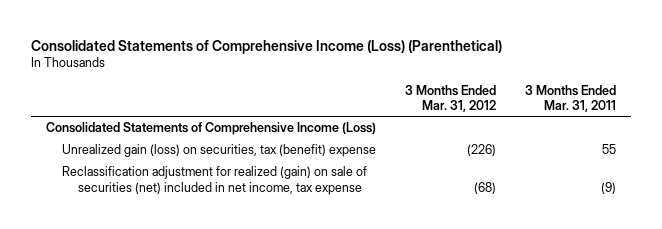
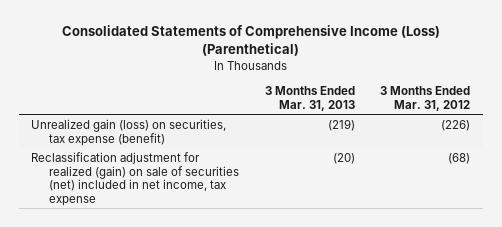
- | 3 Months Ended Mar. 31, 2012 | 3 Months Ended Mar. 31, 2011
+ | 3 Months Ended Mar. 31, 2013 | 3 Months Ended Mar. 31, 2012
- Consolidated Statements of Comprehensive Income (Loss)
- Unrealized gain (loss) on securities, tax (benefit) expense | (226) | 55
+ Unrealized gain (loss) on securities, tax expense (benefit) | (219) | (226)

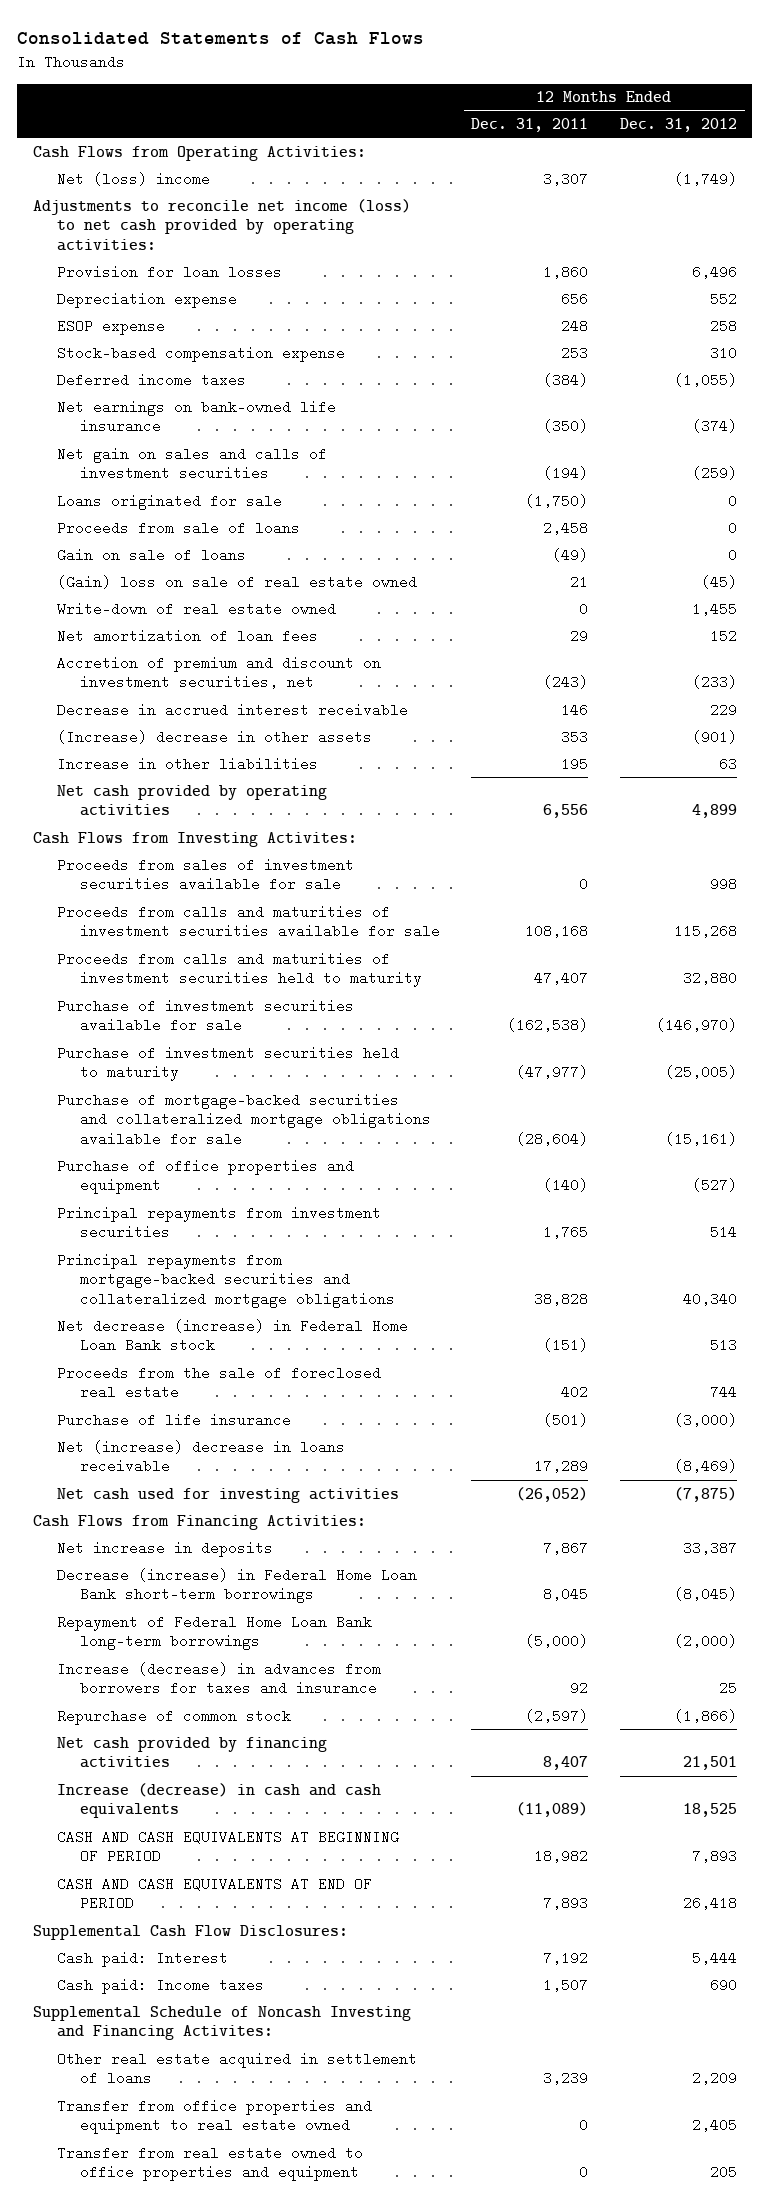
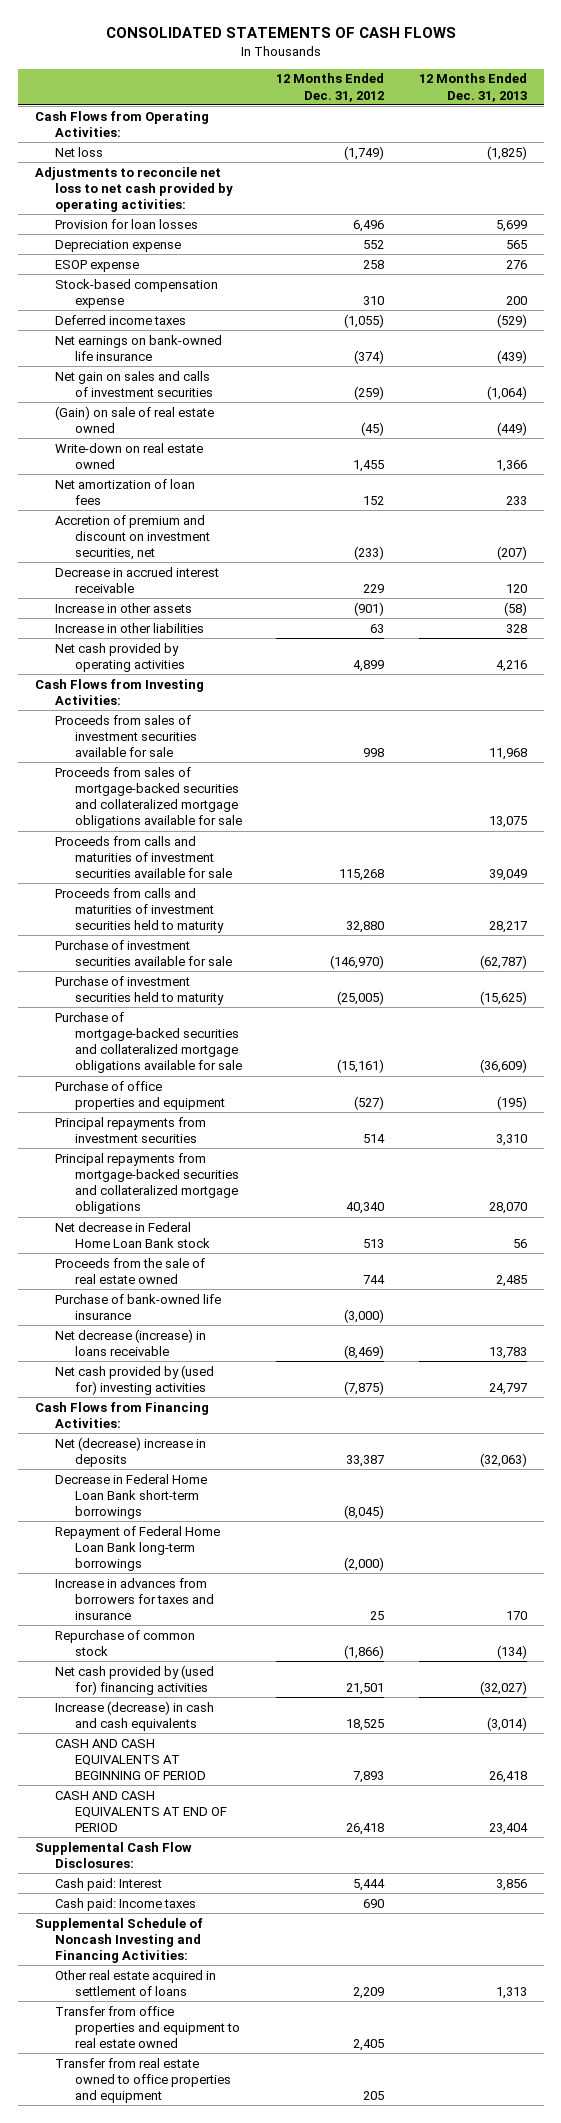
- Consolidated Statements of Cash Flows
+ CONSOLIDATED STATEMENTS OF CASH FLOWS
- | 12 Months Ended Dec. 31, 2011 | 12 Months Ended Dec. 31, 2012
+ | 12 Months Ended Dec. 31, 2012 | 12 Months Ended Dec. 31, 2013
- Net (loss) income | 3,307 | (1,749)
- Adjustments to reconcile net income (loss) to net cash provided by operating activities:
+ Net loss | (1,749) | (1,825)
+ Adjustments to reconcile net loss to net cash provided by operating activities:
- Loans originated for sale | (1,750) | 0
- Proceeds from sale of loans | 2,458 | 0
- Gain on sale of loans | (49) | 0
- (Gain) loss on sale of real estate owned | 21 | (45)
- Write-down of real estate owned | 0 | 1,455
+ (Gain) on sale of real estate owned | (45) | (449)
+ Write-down on real estate owned | 1,455 | 1,366
- (Increase) decrease in other assets | 353 | (901)
+ Increase in other assets | (901) | (58)
- Cash Flows from Investing Activites:
+ Cash Flows from Investing Activities:
+ Proceeds from sales of mortgage-backed securities and collateralized mortgage obligations available for sale | | 13,075
- Net decrease (increase) in Federal Home Loan Bank stock | (151) | 513
- Proceeds from the sale of foreclosed real estate | 402 | 744
- Purchase of life insurance | (501) | (3,000)
- Net (increase) decrease in loans receivable | 17,289 | (8,469)
- Net cash used for investing activities | (26,052) | (7,875)
+ Net decrease in Federal Home Loan Bank stock | 513 | 56
+ Proceeds from the sale of real estate owned | 744 | 2,485
+ Purchase of bank-owned life insurance | (3,000) |
+ Net decrease (increase) in loans receivable | (8,469) | 13,783
+ Net cash provided by (used for) investing activities | (7,875) | 24,797
- Net increase in deposits | 7,867 | 33,387
- Decrease (increase) in Federal Home Loan Bank short-term borrowings | 8,045 | (8,045)
+ Net (decrease) increase in deposits | 33,387 | (32,063)
+ Decrease in Federal Home Loan Bank short-term borrowings | (8,045) |
- Increase (decrease) in advances from borrowers for taxes and insurance | 92 | 25
+ Increase in advances from borrowers for taxes and insurance | 25 | 170
- Net cash provided by financing activities | 8,407 | 21,501
+ Net cash provided by (used for) financing activities | 21,501 | (32,027)
- Supplemental Schedule of Noncash Investing and Financing Activites:
+ Supplemental Schedule of Noncash Investing and Financing Activities:

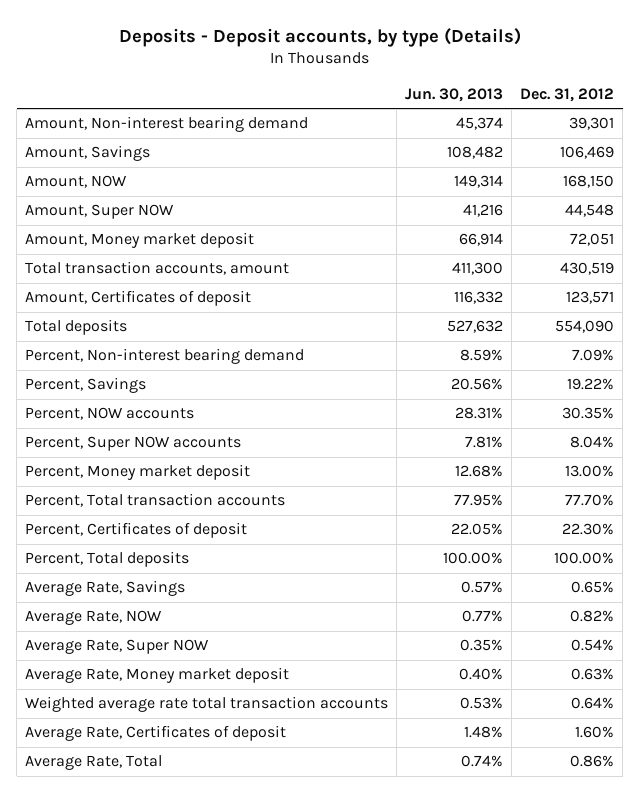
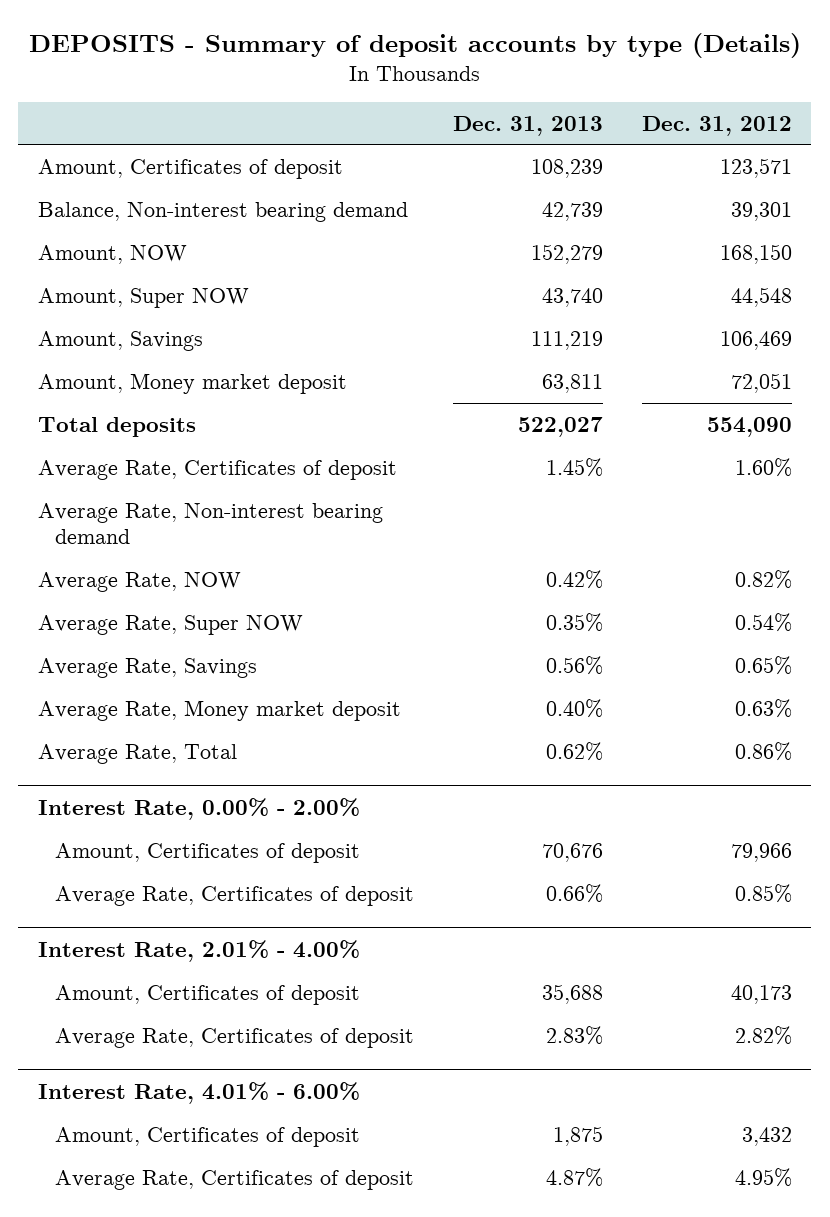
- Deposits - Deposit accounts, by type (Details)
+ DEPOSITS - Summary of deposit accounts by type (Details)
- | Jun. 30, 2013 | Dec. 31, 2012
+ | Dec. 31, 2013 | Dec. 31, 2012
- Amount, Non-interest bearing demand | 45,374 | 39,301
moved up: Amount, Certificates of deposit | 108,239 | 123,571
+ Balance, Non-interest bearing demand | 42,739 | 39,301
moved down: Amount, Savings | 111,219 | 106,469
- Total transaction accounts, amount | 411,300 | 430,519
- Percent, Non-interest bearing demand | 8.59% | 7.09%
- Percent, Savings | 20.56% | 19.22%
- Percent, NOW accounts | 28.31% | 30.35%
- Percent, Super NOW accounts | 7.81% | 8.04%
- Percent, Money market deposit | 12.68% | 13.00%
- Percent, Total transaction accounts | 77.95% | 77.70%
- Percent, Certificates of deposit | 22.05% | 22.30%
- Percent, Total deposits | 100.00% | 100.00%
moved up: Average Rate, Certificates of deposit | 1.45% | 1.60%
+ Average Rate, Non-interest bearing demand
moved down: Average Rate, Savings | 0.56% | 0.65%
- Weighted average rate total transaction accounts | 0.53% | 0.64%
+ Interest Rate, 0.00% - 2.00%
+ Amount, Certificates of deposit | 70,676 | 79,966
+ Average Rate, Certificates of deposit | 0.66% | 0.85%
+ Interest Rate, 2.01% - 4.00%
+ Amount, Certificates of deposit | 35,688 | 40,173
+ Average Rate, Certificates of deposit | 2.83% | 2.82%
+ Interest Rate, 4.01% - 6.00%
+ Amount, Certificates of deposit | 1,875 | 3,432
+ Average Rate, Certificates of deposit | 4.87% | 4.95%

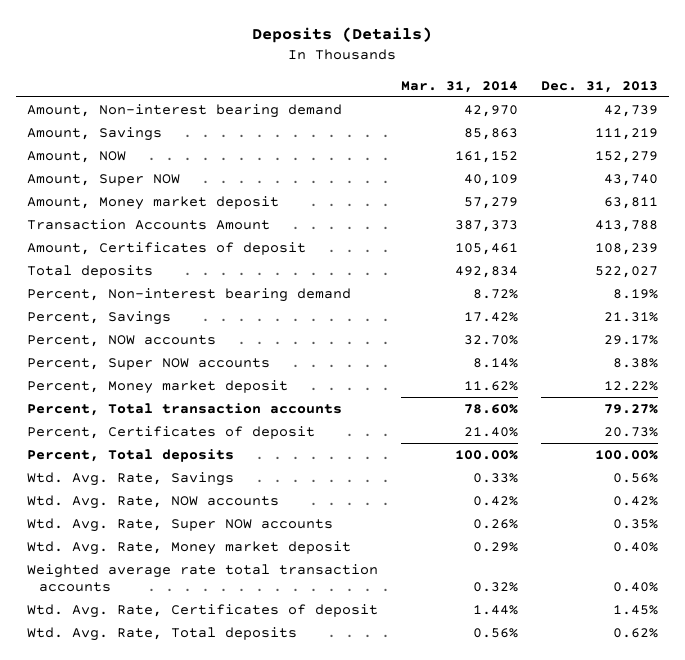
- DEPOSITS - Summary of deposit accounts by type (Details)
+ Deposits (Details)
- | Dec. 31, 2013 | Dec. 31, 2012
+ | Mar. 31, 2014 | Dec. 31, 2013
- Balance, Non-interest bearing demand | 42,739 | 39,301
+ Amount, Non-interest bearing demand | 42,970 | 42,739
moved up: Amount, Savings | 85,863 | 111,219
+ Transaction Accounts Amount | 387,373 | 413,788
moved down: Amount, Certificates of deposit | 105,461 | 108,239
- Average Rate, Certificates of deposit | 1.45% | 1.60%
- Average Rate, Non-interest bearing demand
- Average Rate, NOW | 0.42% | 0.82%
- Average Rate, Super NOW | 0.35% | 0.54%
- Average Rate, Savings | 0.56% | 0.65%
- Average Rate, Money market deposit | 0.40% | 0.63%
- Average Rate, Total | 0.62% | 0.86%
- Interest Rate, 0.00% - 2.00%
- Amount, Certificates of deposit | 70,676 | 79,966
- Average Rate, Certificates of deposit | 0.66% | 0.85%
- Interest Rate, 2.01% - 4.00%
- Amount, Certificates of deposit | 35,688 | 40,173
- Average Rate, Certificates of deposit | 2.83% | 2.82%
- Interest Rate, 4.01% - 6.00%
- Amount, Certificates of deposit | 1,875 | 3,432
- Average Rate, Certificates of deposit | 4.87% | 4.95%
+ Percent, Non-interest bearing demand | 8.72% | 8.19%
+ Percent, Savings | 17.42% | 21.31%
+ Percent, NOW accounts | 32.70% | 29.17%
+ Percent, Super NOW accounts | 8.14% | 8.38%
+ Percent, Money market deposit | 11.62% | 12.22%
+ Percent, Total transaction accounts | 78.60% | 79.27%
+ Percent, Certificates of deposit | 21.40% | 20.73%
+ Percent, Total deposits | 100.00% | 100.00%
+ Wtd. Avg. Rate, Savings | 0.33% | 0.56%
+ Wtd. Avg. Rate, NOW accounts | 0.42% | 0.42%
+ Wtd. Avg. Rate, Super NOW accounts | 0.26% | 0.35%
+ Wtd. Avg. Rate, Money market deposit | 0.29% | 0.40%
+ Weighted average rate total transaction accounts | 0.32% | 0.40%
+ Wtd. Avg. Rate, Certificates of deposit | 1.44% | 1.45%
+ Wtd. Avg. Rate, Total deposits | 0.56% | 0.62%

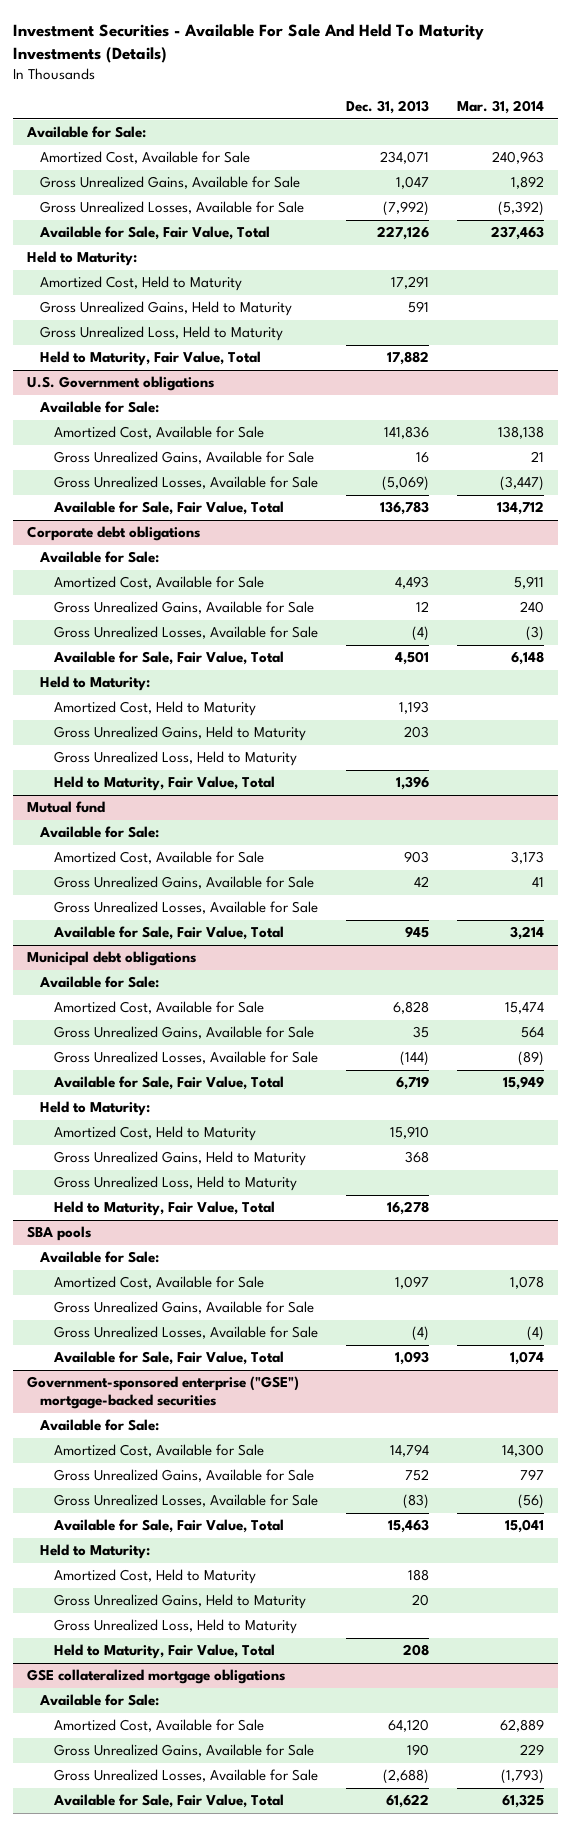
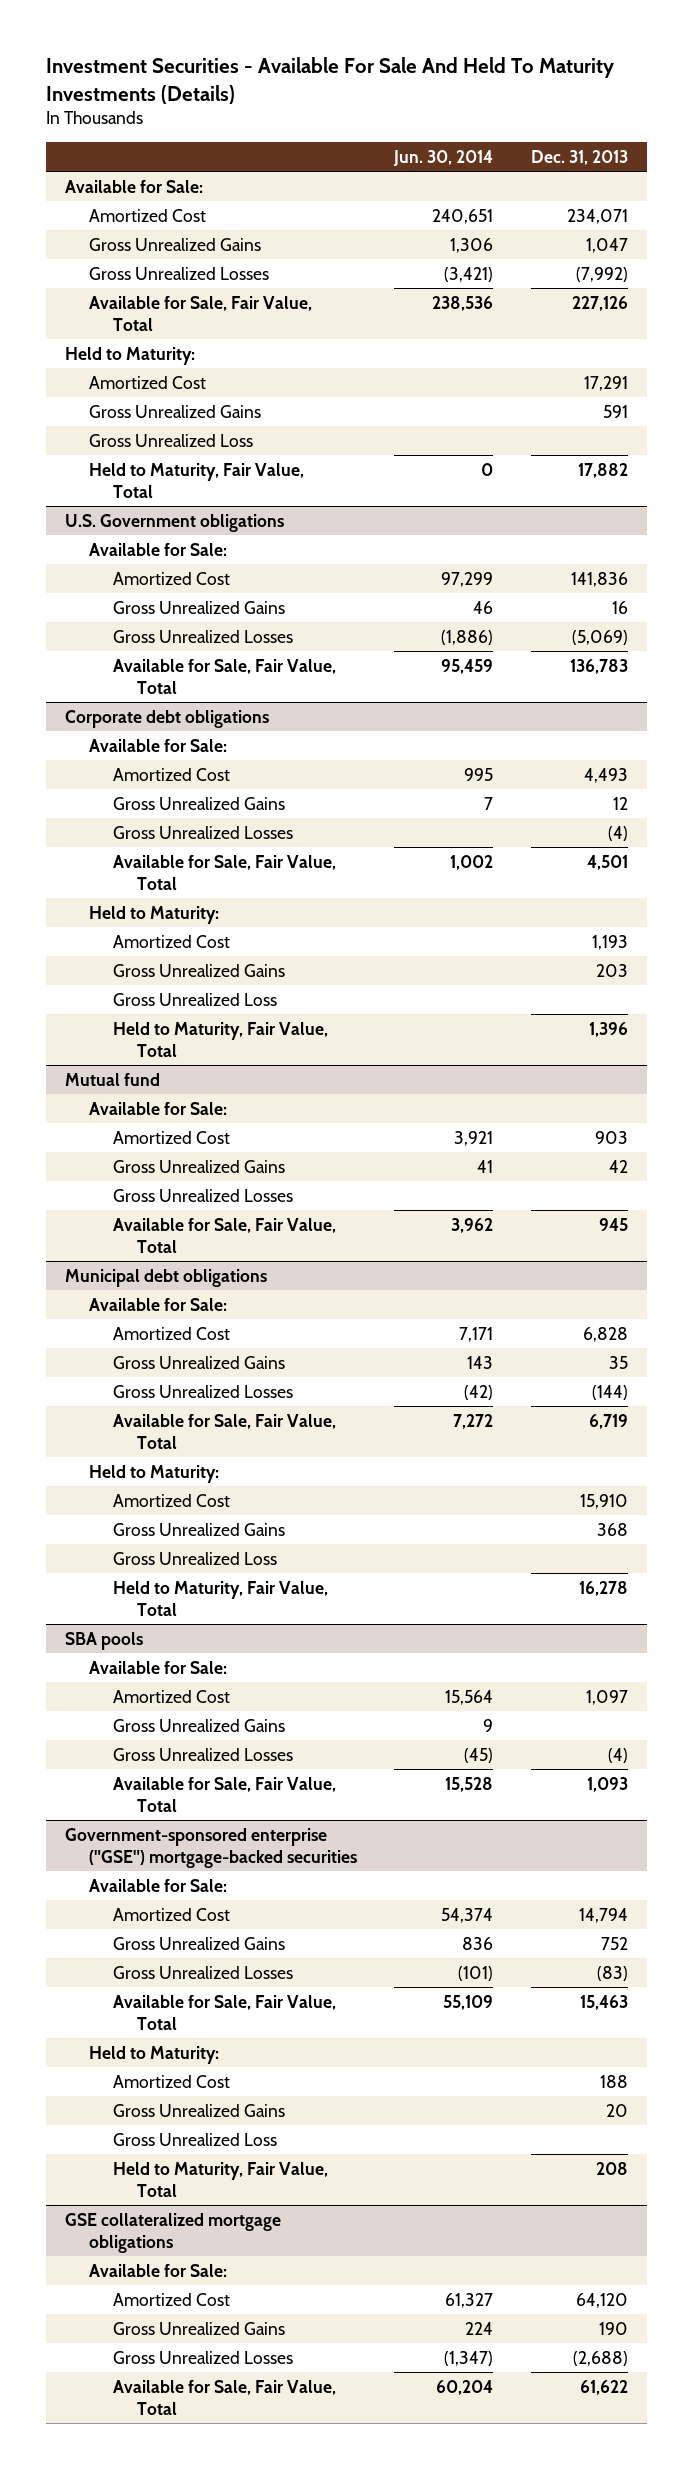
- | Dec. 31, 2013 | Mar. 31, 2014
+ | Jun. 30, 2014 | Dec. 31, 2013
- Amortized Cost, Available for Sale | 234,071 | 240,963
- Gross Unrealized Gains, Available for Sale | 1,047 | 1,892
- Gross Unrealized Losses, Available for Sale | (7,992) | (5,392)
+ Amortized Cost | 240,651 | 234,071
+ Gross Unrealized Gains | 1,306 | 1,047
+ Gross Unrealized Losses | (3,421) | (7,992)
- Amortized Cost, Held to Maturity | 17,291 |
- Gross Unrealized Gains, Held to Maturity | 591 |
- Gross Unrealized Loss, Held to Maturity
+ Amortized Cost | | 17,291
+ Gross Unrealized Gains | | 591
+ Gross Unrealized Loss
@ U.S. Government obligations
- Amortized Cost, Available for Sale | 141,836 | 138,138
- Gross Unrealized Gains, Available for Sale | 16 | 21
- Gross Unrealized Losses, Available for Sale | (5,069) | (3,447)
+ Amortized Cost | 97,299 | 141,836
+ Gross Unrealized Gains | 46 | 16
+ Gross Unrealized Losses | (1,886) | (5,069)
@ Corporate debt obligations
- Amortized Cost, Available for Sale | 4,493 | 5,911
- Gross Unrealized Gains, Available for Sale | 12 | 240
- Gross Unrealized Losses, Available for Sale | (4) | (3)
+ Amortized Cost | 995 | 4,493
+ Gross Unrealized Gains | 7 | 12
+ Gross Unrealized Losses | | (4)
- Amortized Cost, Held to Maturity | 1,193 |
- Gross Unrealized Gains, Held to Maturity | 203 |
- Gross Unrealized Loss, Held to Maturity
+ Amortized Cost | | 1,193
+ Gross Unrealized Gains | | 203
+ Gross Unrealized Loss
@ Mutual fund
- Amortized Cost, Available for Sale | 903 | 3,173
- Gross Unrealized Gains, Available for Sale | 42 | 41
- Gross Unrealized Losses, Available for Sale
+ Amortized Cost | 3,921 | 903
+ Gross Unrealized Gains | 41 | 42
+ Gross Unrealized Losses
@ Municipal debt obligations
- Amortized Cost, Available for Sale | 6,828 | 15,474
- Gross Unrealized Gains, Available for Sale | 35 | 564
- Gross Unrealized Losses, Available for Sale | (144) | (89)
+ Amortized Cost | 7,171 | 6,828
+ Gross Unrealized Gains | 143 | 35
+ Gross Unrealized Losses | (42) | (144)
- Amortized Cost, Held to Maturity | 15,910 |
- Gross Unrealized Gains, Held to Maturity | 368 |
- Gross Unrealized Loss, Held to Maturity
+ Amortized Cost | | 15,910
+ Gross Unrealized Gains | | 368
+ Gross Unrealized Loss
@ SBA pools
- Amortized Cost, Available for Sale | 1,097 | 1,078
- Gross Unrealized Gains, Available for Sale
- Gross Unrealized Losses, Available for Sale | (4) | (4)
+ Amortized Cost | 15,564 | 1,097
+ Gross Unrealized Gains | 9 |
+ Gross Unrealized Losses | (45) | (4)
@ Government-sponsored enterprise ("GSE") mortgage-backed securities
- Amortized Cost, Available for Sale | 14,794 | 14,300
- Gross Unrealized Gains, Available for Sale | 752 | 797
- Gross Unrealized Losses, Available for Sale | (83) | (56)
+ Amortized Cost | 54,374 | 14,794
+ Gross Unrealized Gains | 836 | 752
+ Gross Unrealized Losses | (101) | (83)
- Amortized Cost, Held to Maturity | 188 |
- Gross Unrealized Gains, Held to Maturity | 20 |
- Gross Unrealized Loss, Held to Maturity
+ Amortized Cost | | 188
+ Gross Unrealized Gains | | 20
+ Gross Unrealized Loss
@ GSE collateralized mortgage obligations
- Amortized Cost, Available for Sale | 64,120 | 62,889
- Gross Unrealized Gains, Available for Sale | 190 | 229
- Gross Unrealized Losses, Available for Sale | (2,688) | (1,793)
+ Amortized Cost | 61,327 | 64,120
+ Gross Unrealized Gains | 224 | 190
+ Gross Unrealized Losses | (1,347) | (2,688)

